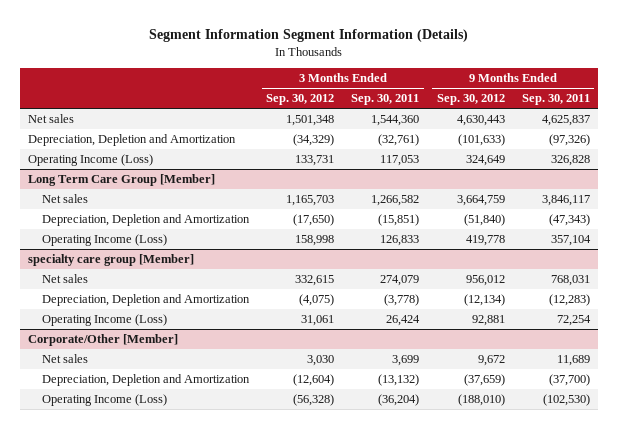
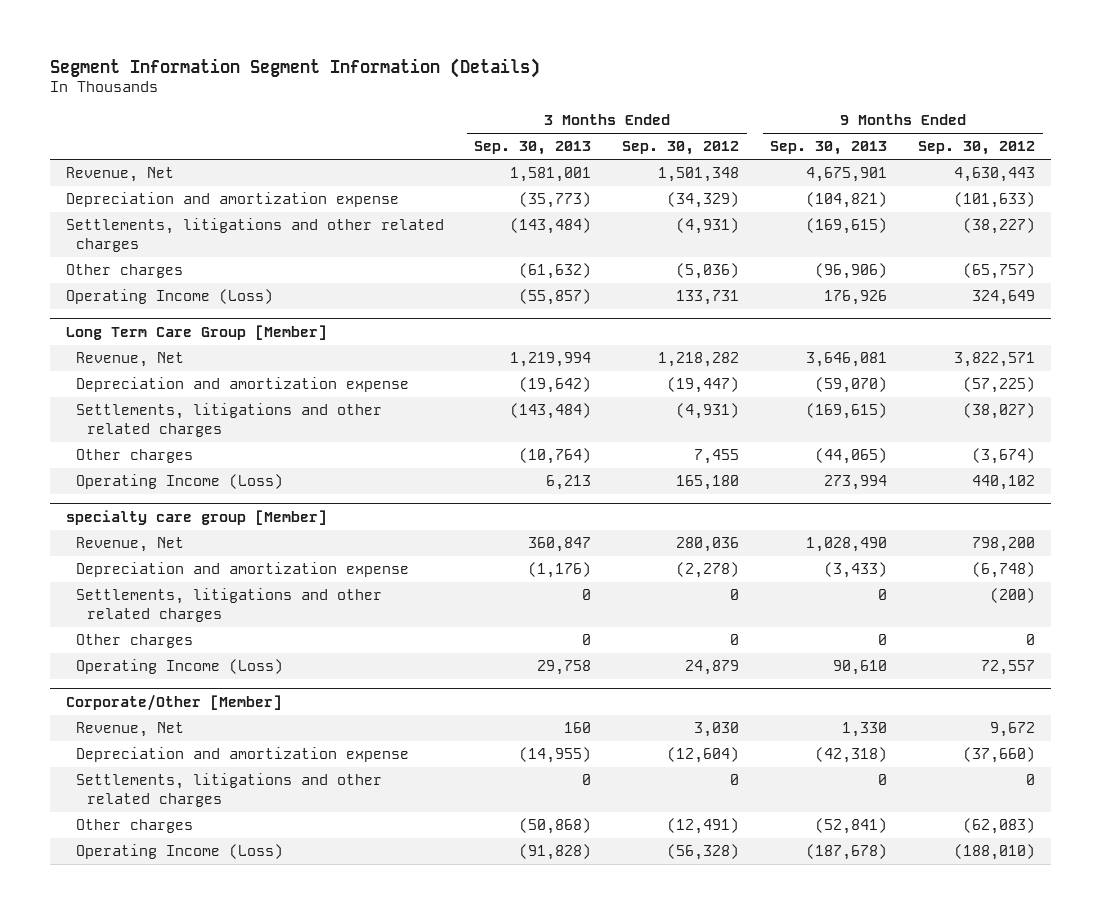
- | 3 Months Ended Sep. 30, 2012 | 3 Months Ended Sep. 30, 2011 | 9 Months Ended Sep. 30, 2012 | 9 Months Ended Sep. 30, 2011
+ | 3 Months Ended Sep. 30, 2013 | 3 Months Ended Sep. 30, 2012 | 9 Months Ended Sep. 30, 2013 | 9 Months Ended Sep. 30, 2012
- Net sales | 1,501,348 | 1,544,360 | 4,630,443 | 4,625,837
- Depreciation, Depletion and Amortization | (34,329) | (32,761) | (101,633) | (97,326)
+ Revenue, Net | 1,581,001 | 1,501,348 | 4,675,901 | 4,630,443
+ Depreciation and amortization expense | (35,773) | (34,329) | (104,821) | (101,633)
+ Settlements, litigations and other related charges | (143,484) | (4,931) | (169,615) | (38,227)
+ Other charges | (61,632) | (5,036) | (96,906) | (65,757)
@ Long Term Care Group [Member]
- Net sales | 1,165,703 | 1,266,582 | 3,664,759 | 3,846,117
- Depreciation, Depletion and Amortization | (17,650) | (15,851) | (51,840) | (47,343)
- Operating Income (Loss) | 158,998 | 126,833 | 419,778 | 357,104
+ Revenue, Net | 1,219,994 | 1,218,282 | 3,646,081 | 3,822,571
+ Depreciation and amortization expense | (19,642) | (19,447) | (59,070) | (57,225)
+ Settlements, litigations and other related charges | (143,484) | (4,931) | (169,615) | (38,027)
+ Other charges | (10,764) | 7,455 | (44,065) | (3,674)
+ Operating Income (Loss) | 6,213 | 165,180 | 273,994 | 440,102
@ specialty care group [Member]
- Net sales | 332,615 | 274,079 | 956,012 | 768,031
- Depreciation, Depletion and Amortization | (4,075) | (3,778) | (12,134) | (12,283)
- Operating Income (Loss) | 31,061 | 26,424 | 92,881 | 72,254
+ Revenue, Net | 360,847 | 280,036 | 1,028,490 | 798,200
+ Depreciation and amortization expense | (1,176) | (2,278) | (3,433) | (6,748)
+ Settlements, litigations and other related charges | 0 | 0 | 0 | (200)
+ Other charges | 0 | 0 | 0 | 0
+ Operating Income (Loss) | 29,758 | 24,879 | 90,610 | 72,557
@ Corporate/Other [Member]
- Net sales | 3,030 | 3,699 | 9,672 | 11,689
- Depreciation, Depletion and Amortization | (12,604) | (13,132) | (37,659) | (37,700)
+ Revenue, Net | 160 | 3,030 | 1,330 | 9,672
+ Depreciation and amortization expense | (14,955) | (12,604) | (42,318) | (37,660)
+ Settlements, litigations and other related charges | 0 | 0 | 0 | 0
+ Other charges | (50,868) | (12,491) | (52,841) | (62,083)

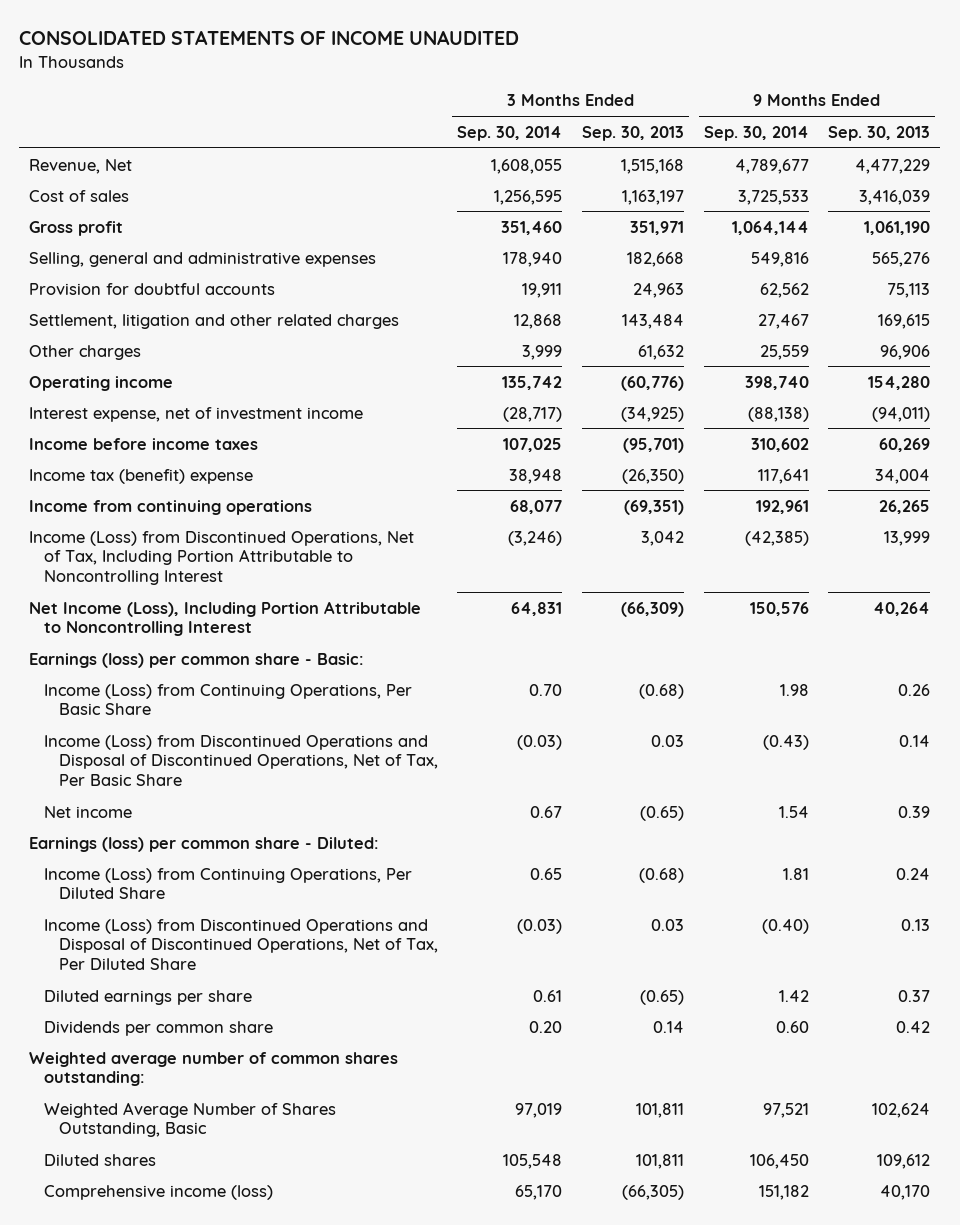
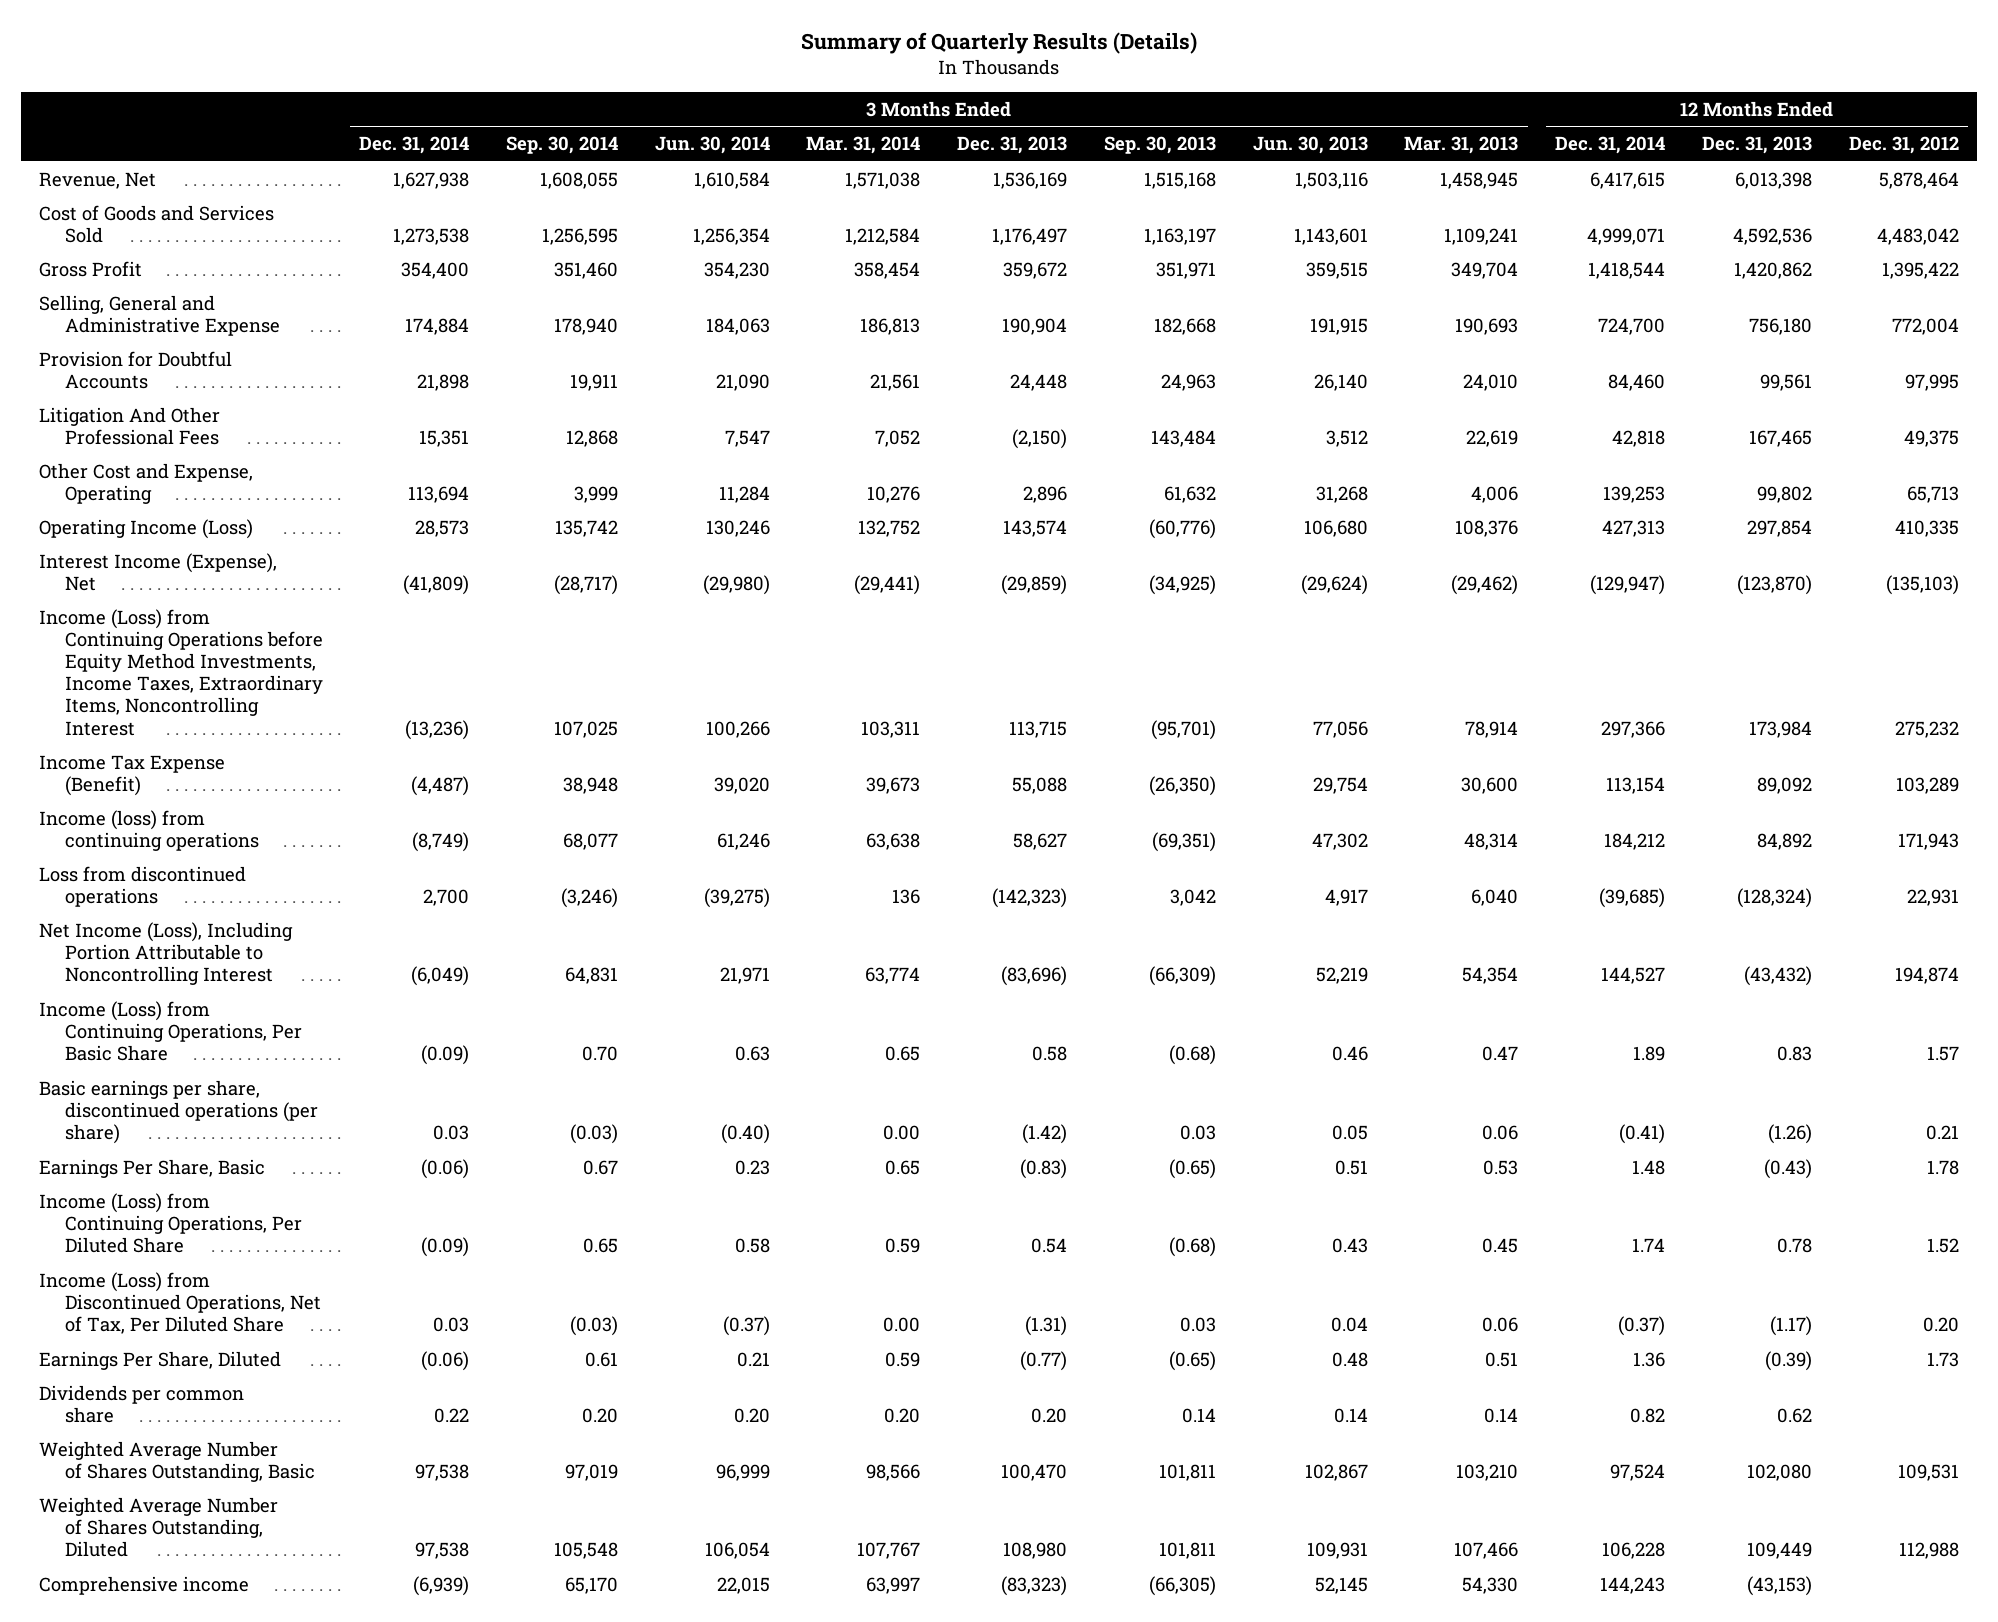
- CONSOLIDATED STATEMENTS OF INCOME UNAUDITED
+ Summary of Quarterly Results (Details)
- | 3 Months Ended Sep. 30, 2014 | 3 Months Ended Sep. 30, 2013 | 9 Months Ended Sep. 30, 2014 | 9 Months Ended Sep. 30, 2013
+ | 3 Months Ended Dec. 31, 2014 | 3 Months Ended Sep. 30, 2014 | 3 Months Ended Jun. 30, 2014 | 3 Months Ended Mar. 31, 2014 | 3 Months Ended Dec. 31, 2013 | 3 Months Ended Sep. 30, 2013 | 3 Months Ended Jun. 30, 2013 | 3 Months Ended Mar. 31, 2013 | 12 Months Ended Dec. 31, 2014 | 12 Months Ended Dec. 31, 2013 | 12 Months Ended Dec. 31, 2012
- Cost of sales | 1,256,595 | 1,163,197 | 3,725,533 | 3,416,039
- Gross profit | 351,460 | 351,971 | 1,064,144 | 1,061,190
- Selling, general and administrative expenses | 178,940 | 182,668 | 549,816 | 565,276
- Provision for doubtful accounts | 19,911 | 24,963 | 62,562 | 75,113
- Settlement, litigation and other related charges | 12,868 | 143,484 | 27,467 | 169,615
- Other charges | 3,999 | 61,632 | 25,559 | 96,906
- Operating income | 135,742 | (60,776) | 398,740 | 154,280
- Interest expense, net of investment income | (28,717) | (34,925) | (88,138) | (94,011)
- Income before income taxes | 107,025 | (95,701) | 310,602 | 60,269
- Income tax (benefit) expense | 38,948 | (26,350) | 117,641 | 34,004
- Income from continuing operations | 68,077 | (69,351) | 192,961 | 26,265
- Income (Loss) from Discontinued Operations, Net of Tax, Including Portion Attributable to Noncontrolling Interest | (3,246) | 3,042 | (42,385) | 13,999
+ Cost of Goods and Services Sold | 1,273,538 | 1,256,595 | 1,256,354 | 1,212,584 | 1,176,497 | 1,163,197 | 1,143,601 | 1,109,241 | 4,999,071 | 4,592,536 | 4,483,042
+ Gross Profit | 354,400 | 351,460 | 354,230 | 358,454 | 359,672 | 351,971 | 359,515 | 349,704 | 1,418,544 | 1,420,862 | 1,395,422
+ Selling, General and Administrative Expense | 174,884 | 178,940 | 184,063 | 186,813 | 190,904 | 182,668 | 191,915 | 190,693 | 724,700 | 756,180 | 772,004
+ Provision for Doubtful Accounts | 21,898 | 19,911 | 21,090 | 21,561 | 24,448 | 24,963 | 26,140 | 24,010 | 84,460 | 99,561 | 97,995
+ Litigation And Other Professional Fees | 15,351 | 12,868 | 7,547 | 7,052 | (2,150) | 143,484 | 3,512 | 22,619 | 42,818 | 167,465 | 49,375
+ Other Cost and Expense, Operating | 113,694 | 3,999 | 11,284 | 10,276 | 2,896 | 61,632 | 31,268 | 4,006 | 139,253 | 99,802 | 65,713
+ Operating Income (Loss) | 28,573 | 135,742 | 130,246 | 132,752 | 143,574 | (60,776) | 106,680 | 108,376 | 427,313 | 297,854 | 410,335
+ Interest Income (Expense), Net | (41,809) | (28,717) | (29,980) | (29,441) | (29,859) | (34,925) | (29,624) | (29,462) | (129,947) | (123,870) | (135,103)
+ Income (Loss) from Continuing Operations before Equity Method Investments, Income Taxes, Extraordinary Items, Noncontrolling Interest | (13,236) | 107,025 | 100,266 | 103,311 | 113,715 | (95,701) | 77,056 | 78,914 | 297,366 | 173,984 | 275,232
+ Income Tax Expense (Benefit) | (4,487) | 38,948 | 39,020 | 39,673 | 55,088 | (26,350) | 29,754 | 30,600 | 113,154 | 89,092 | 103,289
+ Income (loss) from continuing operations | (8,749) | 68,077 | 61,246 | 63,638 | 58,627 | (69,351) | 47,302 | 48,314 | 184,212 | 84,892 | 171,943
+ Loss from discontinued operations | 2,700 | (3,246) | (39,275) | 136 | (142,323) | 3,042 | 4,917 | 6,040 | (39,685) | (128,324) | 22,931
- Earnings (loss) per common share - Basic:
- Income (Loss) from Discontinued Operations and Disposal of Discontinued Operations, Net of Tax, Per Basic Share | (0.03) | 0.03 | (0.43) | 0.14
- Net income | 0.67 | (0.65) | 1.54 | 0.39
- Earnings (loss) per common share - Diluted:
+ Basic earnings per share, discontinued operations (per share) | 0.03 | (0.03) | (0.40) | 0.00 | (1.42) | 0.03 | 0.05 | 0.06 | (0.41) | (1.26) | 0.21
+ Earnings Per Share, Basic | (0.06) | 0.67 | 0.23 | 0.65 | (0.83) | (0.65) | 0.51 | 0.53 | 1.48 | (0.43) | 1.78
- Income (Loss) from Discontinued Operations and Disposal of Discontinued Operations, Net of Tax, Per Diluted Share | (0.03) | 0.03 | (0.40) | 0.13
- Diluted earnings per share | 0.61 | (0.65) | 1.42 | 0.37
+ Income (Loss) from Discontinued Operations, Net of Tax, Per Diluted Share | 0.03 | (0.03) | (0.37) | 0.00 | (1.31) | 0.03 | 0.04 | 0.06 | (0.37) | (1.17) | 0.20
+ Earnings Per Share, Diluted | (0.06) | 0.61 | 0.21 | 0.59 | (0.77) | (0.65) | 0.48 | 0.51 | 1.36 | (0.39) | 1.73
- Weighted average number of common shares outstanding:
- Diluted shares | 105,548 | 101,811 | 106,450 | 109,612
- Comprehensive income (loss) | 65,170 | (66,305) | 151,182 | 40,170
+ Weighted Average Number of Shares Outstanding, Diluted | 97,538 | 105,548 | 106,054 | 107,767 | 108,980 | 101,811 | 109,931 | 107,466 | 106,228 | 109,449 | 112,988
+ Comprehensive income | (6,939) | 65,170 | 22,015 | 63,997 | (83,323) | (66,305) | 52,145 | 54,330 | 144,243 | (43,153) |

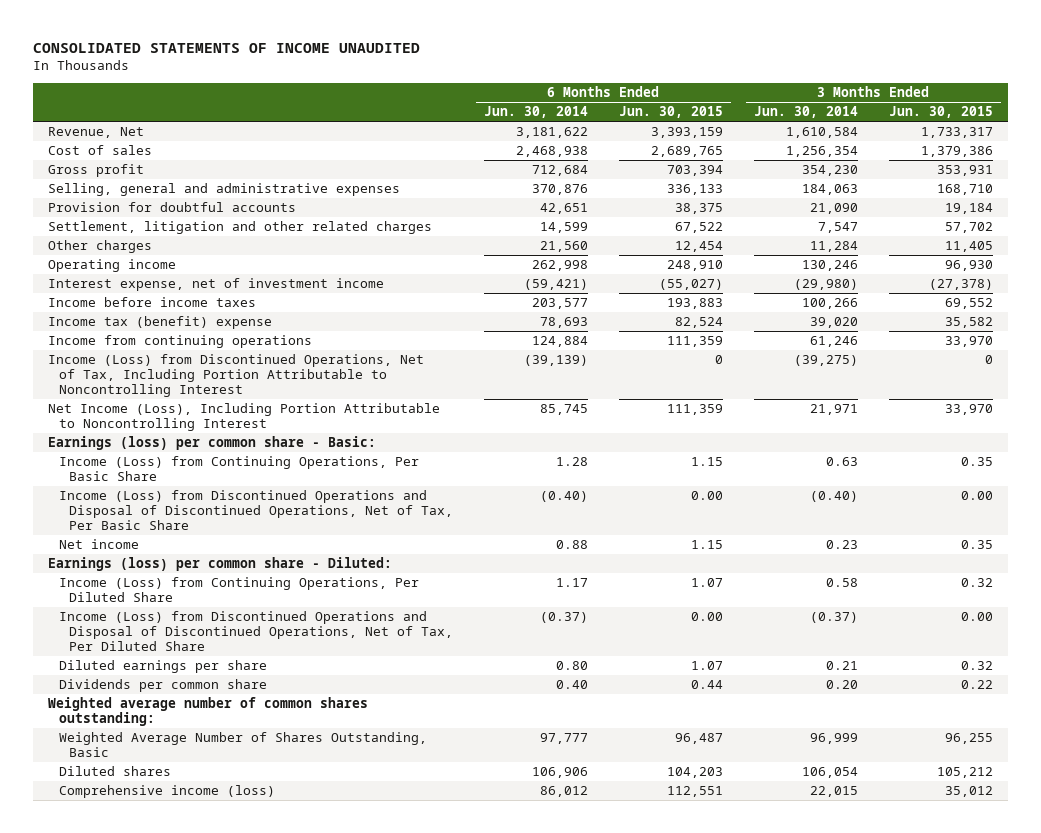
- Summary of Quarterly Results (Details)
+ CONSOLIDATED STATEMENTS OF INCOME UNAUDITED
- | 3 Months Ended Dec. 31, 2014 | 3 Months Ended Sep. 30, 2014 | 3 Months Ended Jun. 30, 2014 | 3 Months Ended Mar. 31, 2014 | 3 Months Ended Dec. 31, 2013 | 3 Months Ended Sep. 30, 2013 | 3 Months Ended Jun. 30, 2013 | 3 Months Ended Mar. 31, 2013 | 12 Months Ended Dec. 31, 2014 | 12 Months Ended Dec. 31, 2013 | 12 Months Ended Dec. 31, 2012
+ | 6 Months Ended Jun. 30, 2014 | 6 Months Ended Jun. 30, 2015 | 3 Months Ended Jun. 30, 2014 | 3 Months Ended Jun. 30, 2015
- Cost of Goods and Services Sold | 1,273,538 | 1,256,595 | 1,256,354 | 1,212,584 | 1,176,497 | 1,163,197 | 1,143,601 | 1,109,241 | 4,999,071 | 4,592,536 | 4,483,042
- Gross Profit | 354,400 | 351,460 | 354,230 | 358,454 | 359,672 | 351,971 | 359,515 | 349,704 | 1,418,544 | 1,420,862 | 1,395,422
- Selling, General and Administrative Expense | 174,884 | 178,940 | 184,063 | 186,813 | 190,904 | 182,668 | 191,915 | 190,693 | 724,700 | 756,180 | 772,004
- Provision for Doubtful Accounts | 21,898 | 19,911 | 21,090 | 21,561 | 24,448 | 24,963 | 26,140 | 24,010 | 84,460 | 99,561 | 97,995
- Litigation And Other Professional Fees | 15,351 | 12,868 | 7,547 | 7,052 | (2,150) | 143,484 | 3,512 | 22,619 | 42,818 | 167,465 | 49,375
- Other Cost and Expense, Operating | 113,694 | 3,999 | 11,284 | 10,276 | 2,896 | 61,632 | 31,268 | 4,006 | 139,253 | 99,802 | 65,713
- Operating Income (Loss) | 28,573 | 135,742 | 130,246 | 132,752 | 143,574 | (60,776) | 106,680 | 108,376 | 427,313 | 297,854 | 410,335
- Interest Income (Expense), Net | (41,809) | (28,717) | (29,980) | (29,441) | (29,859) | (34,925) | (29,624) | (29,462) | (129,947) | (123,870) | (135,103)
- Income (Loss) from Continuing Operations before Equity Method Investments, Income Taxes, Extraordinary Items, Noncontrolling Interest | (13,236) | 107,025 | 100,266 | 103,311 | 113,715 | (95,701) | 77,056 | 78,914 | 297,366 | 173,984 | 275,232
- Income Tax Expense (Benefit) | (4,487) | 38,948 | 39,020 | 39,673 | 55,088 | (26,350) | 29,754 | 30,600 | 113,154 | 89,092 | 103,289
- Income (loss) from continuing operations | (8,749) | 68,077 | 61,246 | 63,638 | 58,627 | (69,351) | 47,302 | 48,314 | 184,212 | 84,892 | 171,943
- Loss from discontinued operations | 2,700 | (3,246) | (39,275) | 136 | (142,323) | 3,042 | 4,917 | 6,040 | (39,685) | (128,324) | 22,931
+ Cost of sales | 2,468,938 | 2,689,765 | 1,256,354 | 1,379,386
+ Gross profit | 712,684 | 703,394 | 354,230 | 353,931
+ Selling, general and administrative expenses | 370,876 | 336,133 | 184,063 | 168,710
+ Provision for doubtful accounts | 42,651 | 38,375 | 21,090 | 19,184
+ Settlement, litigation and other related charges | 14,599 | 67,522 | 7,547 | 57,702
+ Other charges | 21,560 | 12,454 | 11,284 | 11,405
+ Operating income | 262,998 | 248,910 | 130,246 | 96,930
+ Interest expense, net of investment income | (59,421) | (55,027) | (29,980) | (27,378)
+ Income before income taxes | 203,577 | 193,883 | 100,266 | 69,552
+ Income tax (benefit) expense | 78,693 | 82,524 | 39,020 | 35,582
+ Income from continuing operations | 124,884 | 111,359 | 61,246 | 33,970
+ Income (Loss) from Discontinued Operations, Net of Tax, Including Portion Attributable to Noncontrolling Interest | (39,139) | 0 | (39,275) | 0
+ Earnings (loss) per common share - Basic:
- Basic earnings per share, discontinued operations (per share) | 0.03 | (0.03) | (0.40) | 0.00 | (1.42) | 0.03 | 0.05 | 0.06 | (0.41) | (1.26) | 0.21
- Earnings Per Share, Basic | (0.06) | 0.67 | 0.23 | 0.65 | (0.83) | (0.65) | 0.51 | 0.53 | 1.48 | (0.43) | 1.78
+ Income (Loss) from Discontinued Operations and Disposal of Discontinued Operations, Net of Tax, Per Basic Share | (0.40) | 0.00 | (0.40) | 0.00
+ Net income | 0.88 | 1.15 | 0.23 | 0.35
+ Earnings (loss) per common share - Diluted:
- Income (Loss) from Discontinued Operations, Net of Tax, Per Diluted Share | 0.03 | (0.03) | (0.37) | 0.00 | (1.31) | 0.03 | 0.04 | 0.06 | (0.37) | (1.17) | 0.20
- Earnings Per Share, Diluted | (0.06) | 0.61 | 0.21 | 0.59 | (0.77) | (0.65) | 0.48 | 0.51 | 1.36 | (0.39) | 1.73
+ Income (Loss) from Discontinued Operations and Disposal of Discontinued Operations, Net of Tax, Per Diluted Share | (0.37) | 0.00 | (0.37) | 0.00
+ Diluted earnings per share | 0.80 | 1.07 | 0.21 | 0.32
+ Weighted average number of common shares outstanding:
- Weighted Average Number of Shares Outstanding, Diluted | 97,538 | 105,548 | 106,054 | 107,767 | 108,980 | 101,811 | 109,931 | 107,466 | 106,228 | 109,449 | 112,988
- Comprehensive income | (6,939) | 65,170 | 22,015 | 63,997 | (83,323) | (66,305) | 52,145 | 54,330 | 144,243 | (43,153) |
+ Diluted shares | 106,906 | 104,203 | 106,054 | 105,212
+ Comprehensive income (loss) | 86,012 | 112,551 | 22,015 | 35,012

